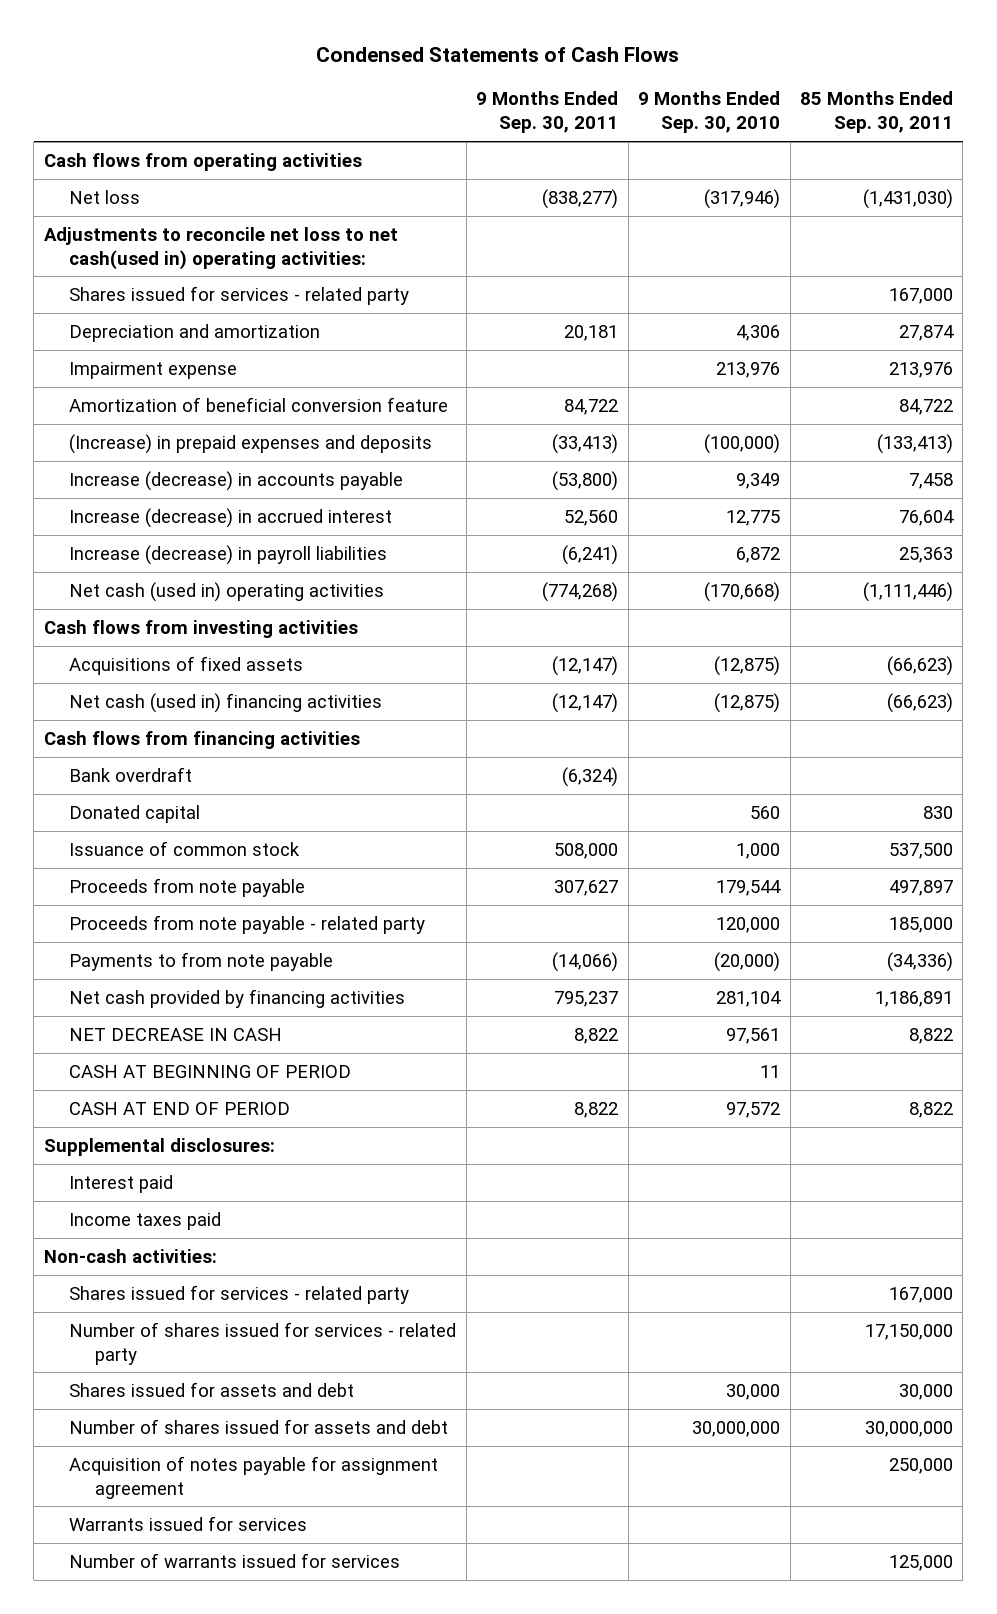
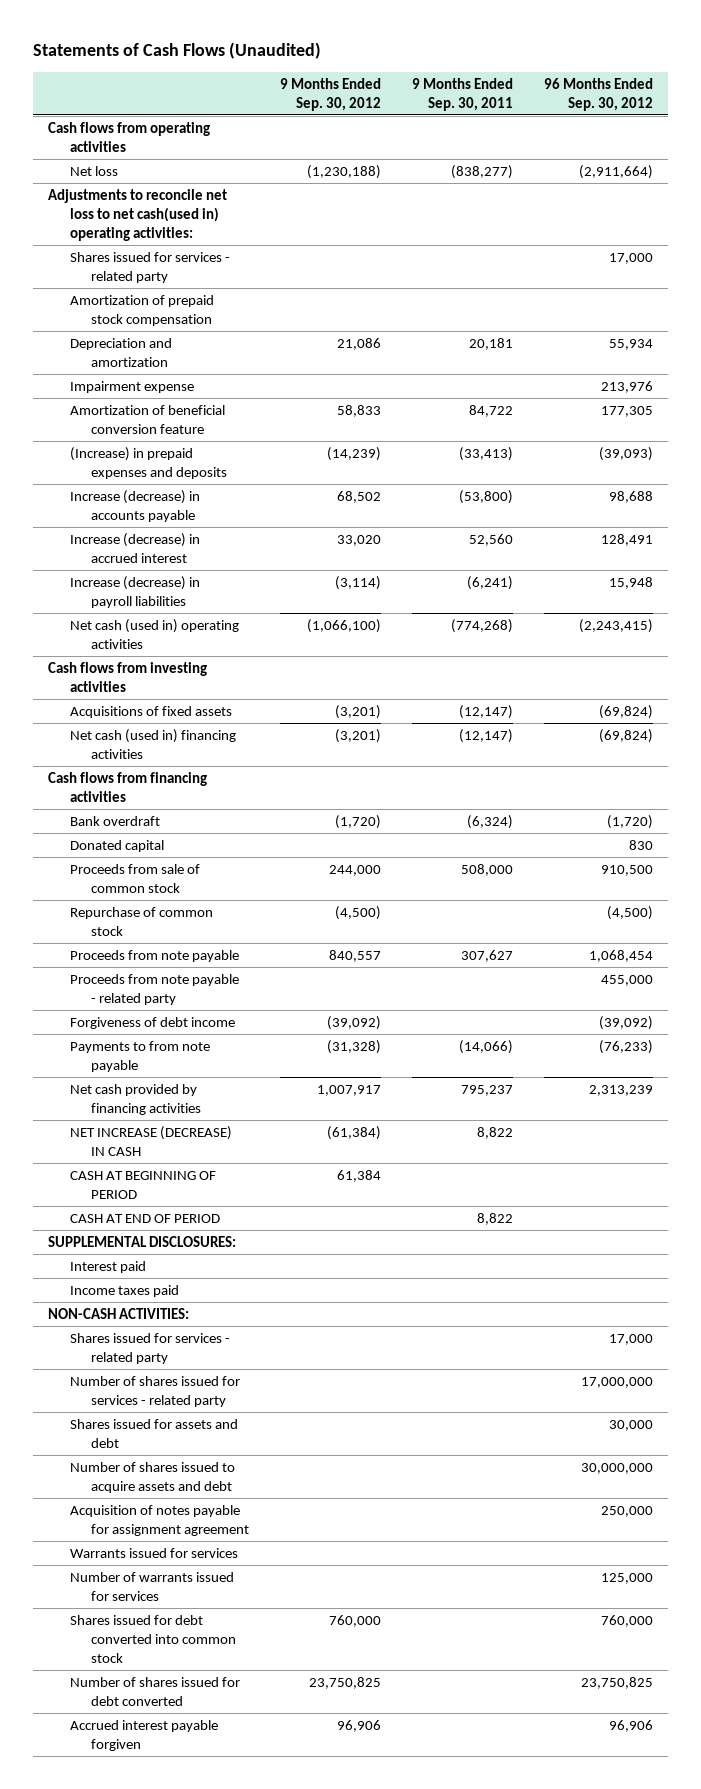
- Condensed Statements of Cash Flows
+ Statements of Cash Flows (Unaudited)
- | 9 Months Ended Sep. 30, 2011 | 9 Months Ended Sep. 30, 2010 | 85 Months Ended Sep. 30, 2011
+ | 9 Months Ended Sep. 30, 2012 | 9 Months Ended Sep. 30, 2011 | 96 Months Ended Sep. 30, 2012
+ Amortization of prepaid stock compensation
- Issuance of common stock | 508,000 | 1,000 | 537,500
+ Proceeds from sale of common stock | 244,000 | 508,000 | 910,500
+ Repurchase of common stock | (4,500) | | (4,500)
+ Forgiveness of debt income | (39,092) | | (39,092)
- NET DECREASE IN CASH | 8,822 | 97,561 | 8,822
+ NET INCREASE (DECREASE) IN CASH | (61,384) | 8,822 |
- Supplemental disclosures:
+ SUPPLEMENTAL DISCLOSURES:
- Non-cash activities:
+ NON-CASH ACTIVITIES:
- Number of shares issued for assets and debt | | 30,000,000 | 30,000,000
+ Number of shares issued to acquire assets and debt | | | 30,000,000
+ Shares issued for debt converted into common stock | 760,000 | | 760,000
+ Number of shares issued for debt converted | 23,750,825 | | 23,750,825
+ Accrued interest payable forgiven | 96,906 | | 96,906

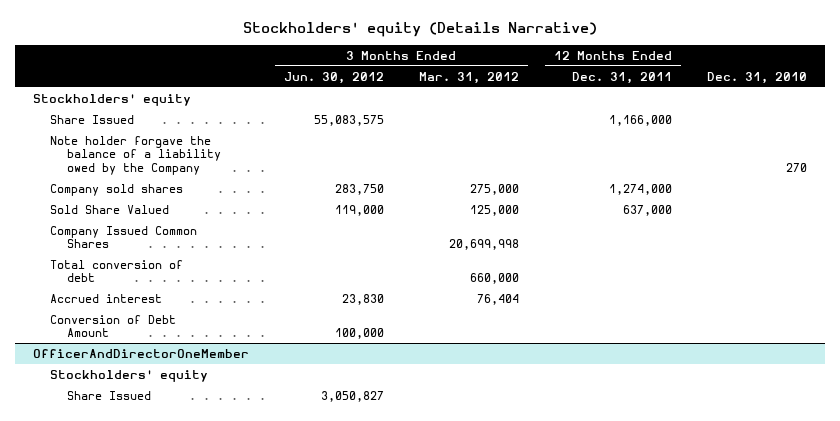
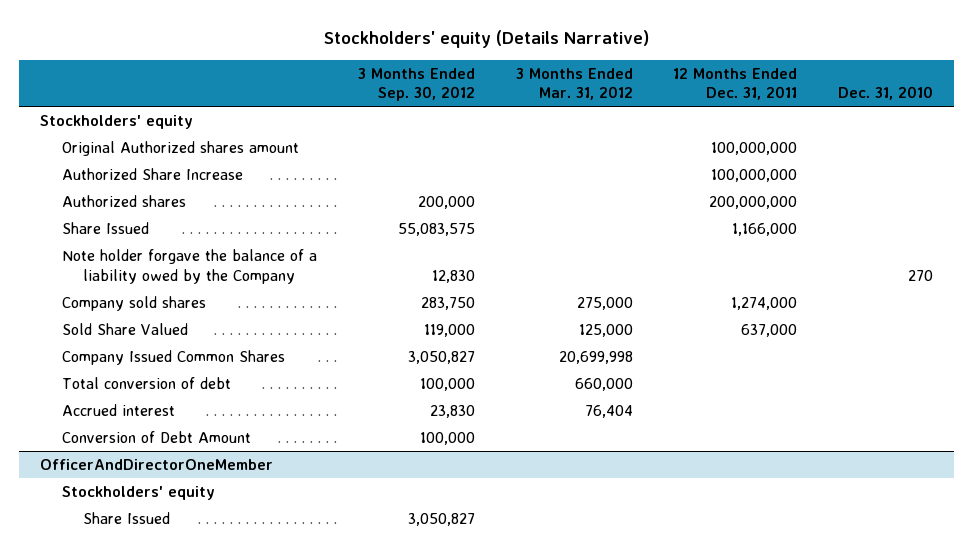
- | 3 Months Ended Jun. 30, 2012 | 3 Months Ended Mar. 31, 2012 | 12 Months Ended Dec. 31, 2011 | Dec. 31, 2010
+ | 3 Months Ended Sep. 30, 2012 | 3 Months Ended Mar. 31, 2012 | 12 Months Ended Dec. 31, 2011 | Dec. 31, 2010
+ Original Authorized shares amount | | | 100,000,000 |
+ Authorized Share Increase | | | 100,000,000 |
+ Authorized shares | 200,000 | | 200,000,000 |

